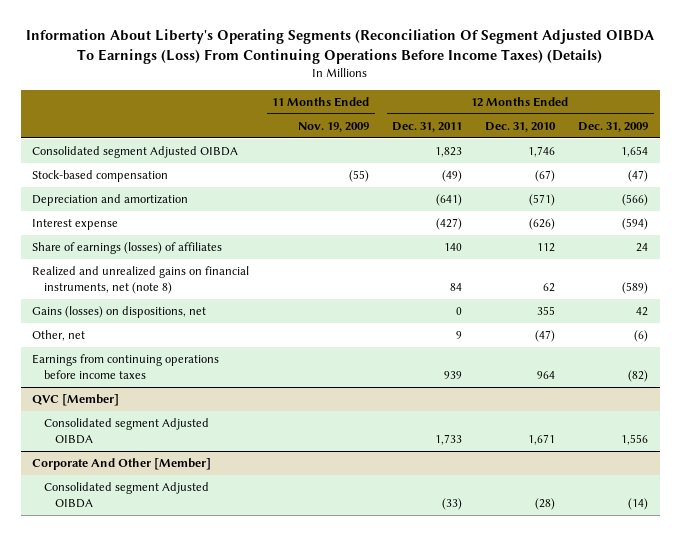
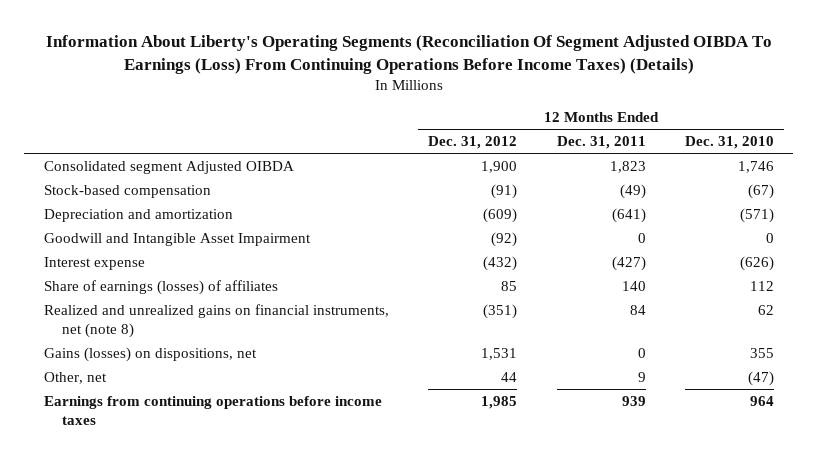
- | 11 Months Ended Nov. 19, 2009 | 12 Months Ended Dec. 31, 2011 | 12 Months Ended Dec. 31, 2010 | 12 Months Ended Dec. 31, 2009
+ | 12 Months Ended Dec. 31, 2012 | 12 Months Ended Dec. 31, 2011 | 12 Months Ended Dec. 31, 2010
+ Goodwill and Intangible Asset Impairment | (92) | 0 | 0
- QVC [Member]
- Consolidated segment Adjusted OIBDA | | 1,733 | 1,671 | 1,556
- Corporate And Other [Member]
- Consolidated segment Adjusted OIBDA | | (33) | (28) | (14)

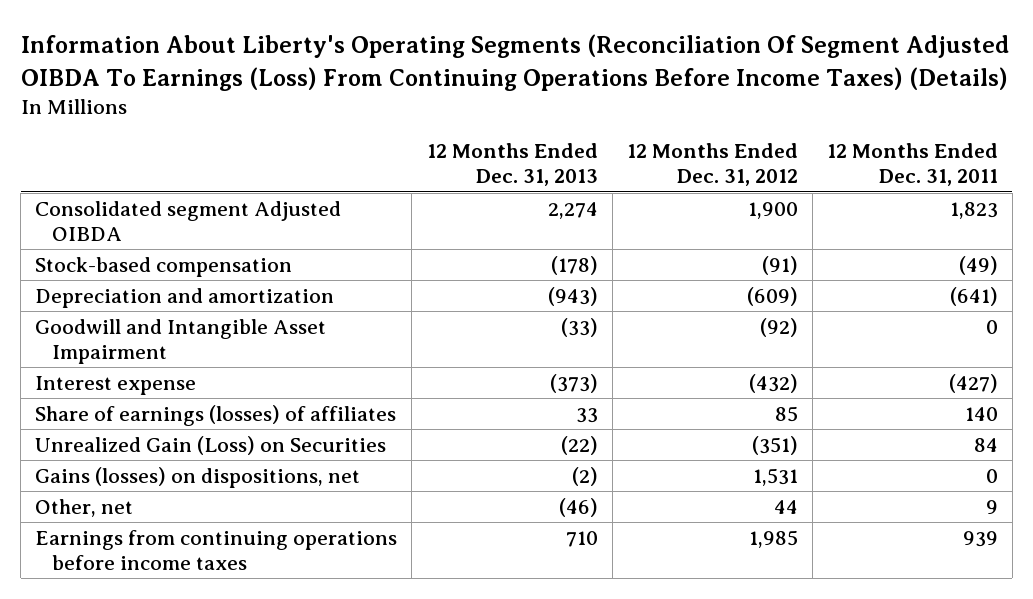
- | 12 Months Ended Dec. 31, 2012 | 12 Months Ended Dec. 31, 2011 | 12 Months Ended Dec. 31, 2010
+ | 12 Months Ended Dec. 31, 2013 | 12 Months Ended Dec. 31, 2012 | 12 Months Ended Dec. 31, 2011
- Realized and unrealized gains on financial instruments, net (note 8) | (351) | 84 | 62
+ Unrealized Gain (Loss) on Securities | (22) | (351) | 84

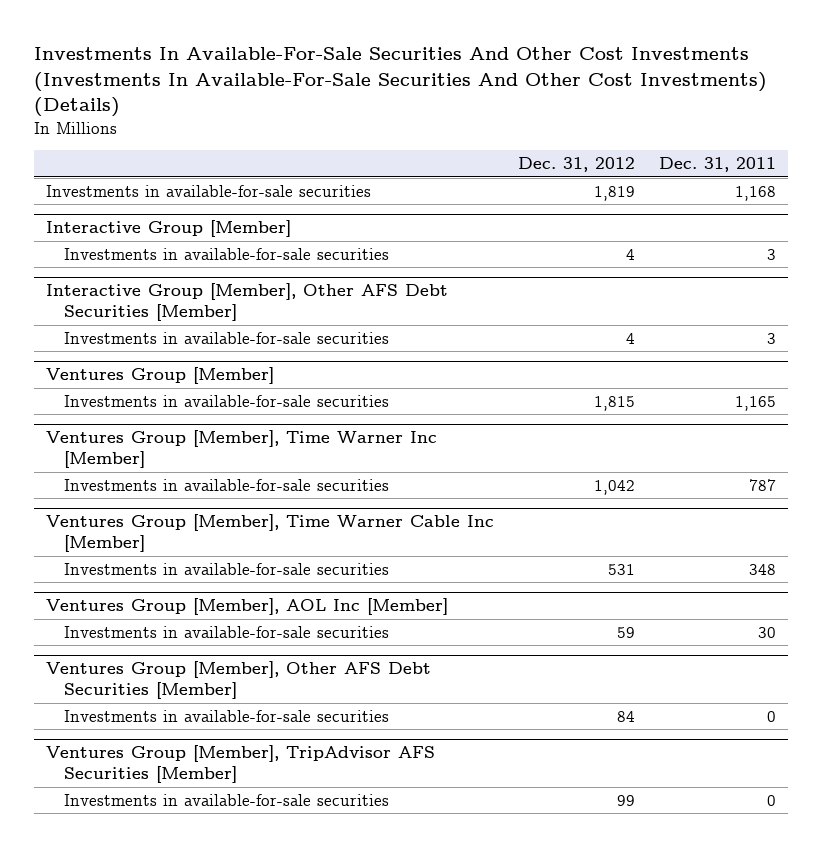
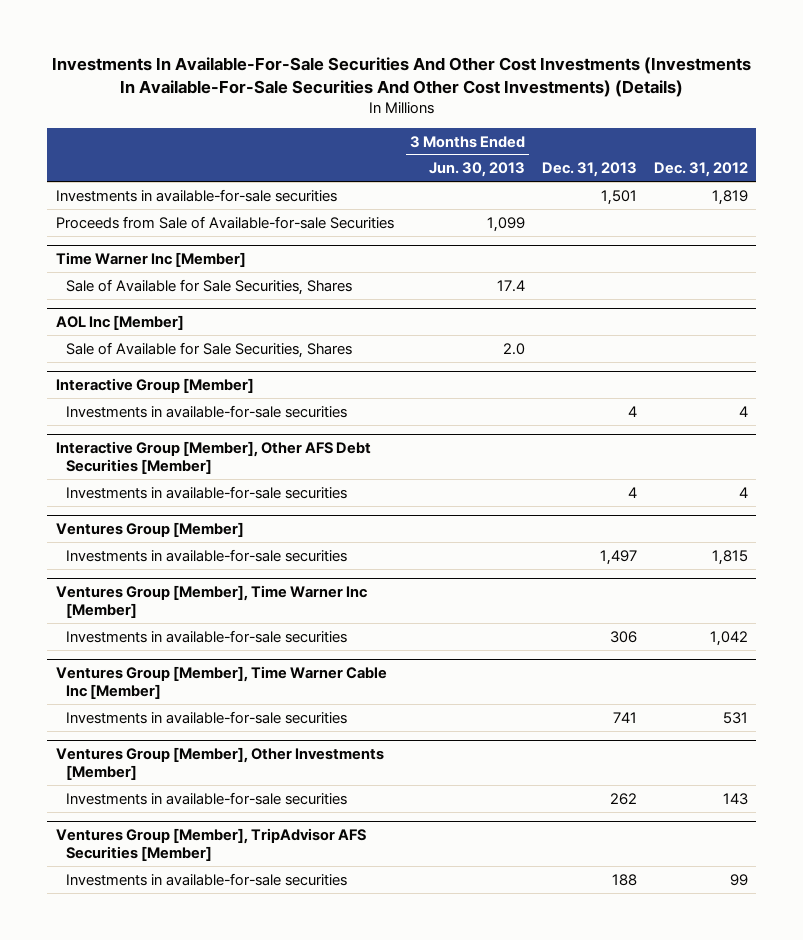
- | Dec. 31, 2012 | Dec. 31, 2011
+ | 3 Months Ended Jun. 30, 2013 | Dec. 31, 2013 | Dec. 31, 2012
+ Proceeds from Sale of Available-for-sale Securities | 1,099 | |
+ Time Warner Inc [Member]
+ Sale of Available for Sale Securities, Shares | 17.4 | |
+ AOL Inc [Member]
+ Sale of Available for Sale Securities, Shares | 2.0 | |
- Ventures Group [Member], AOL Inc [Member]
- Investments in available-for-sale securities | 59 | 30
- Ventures Group [Member], Other AFS Debt Securities [Member]
- Investments in available-for-sale securities | 84 | 0
+ Ventures Group [Member], Other Investments [Member]
+ Investments in available-for-sale securities | | 262 | 143

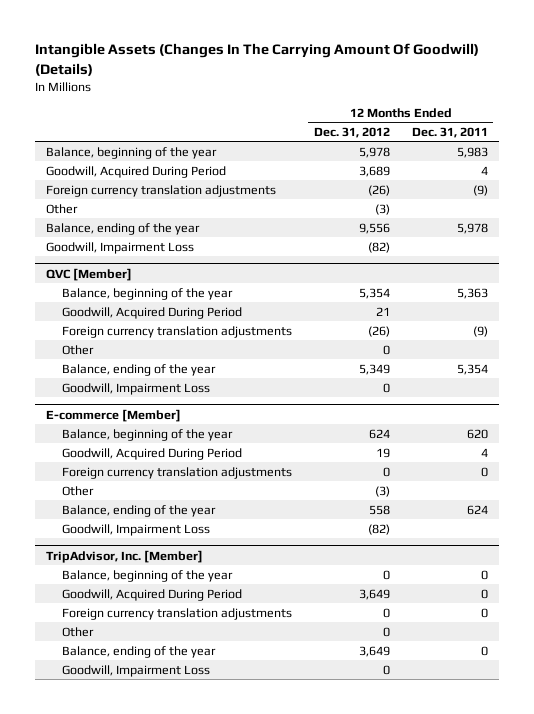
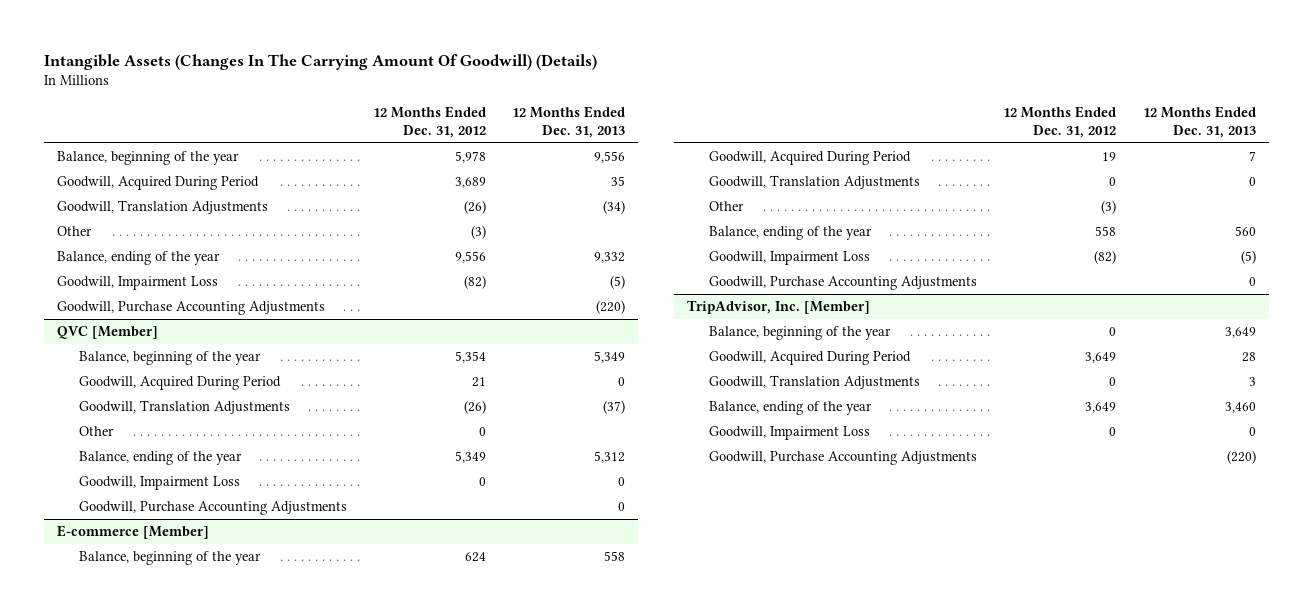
- | 12 Months Ended Dec. 31, 2012 | 12 Months Ended Dec. 31, 2011
+ | 12 Months Ended Dec. 31, 2012 | 12 Months Ended Dec. 31, 2013
- Foreign currency translation adjustments | (26) | (9)
+ Goodwill, Translation Adjustments | (26) | (34)
+ Goodwill, Purchase Accounting Adjustments | | (220)
@ QVC [Member]
- Foreign currency translation adjustments | (26) | (9)
+ Goodwill, Translation Adjustments | (26) | (37)
+ Goodwill, Purchase Accounting Adjustments | | 0
@ E-commerce [Member]
- Foreign currency translation adjustments | 0 | 0
+ Goodwill, Translation Adjustments | 0 | 0
+ Goodwill, Purchase Accounting Adjustments | | 0
@ TripAdvisor, Inc. [Member]
- Foreign currency translation adjustments | 0 | 0
- Other | 0 |
+ Goodwill, Translation Adjustments | 0 | 3
+ Goodwill, Purchase Accounting Adjustments | | (220)

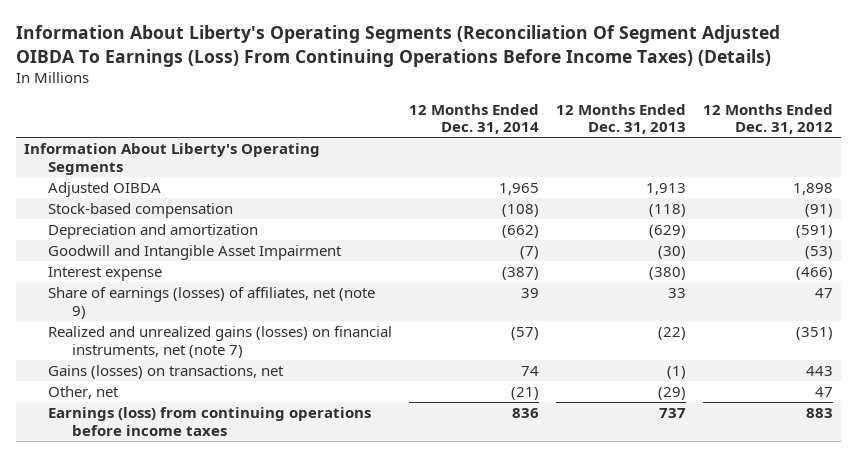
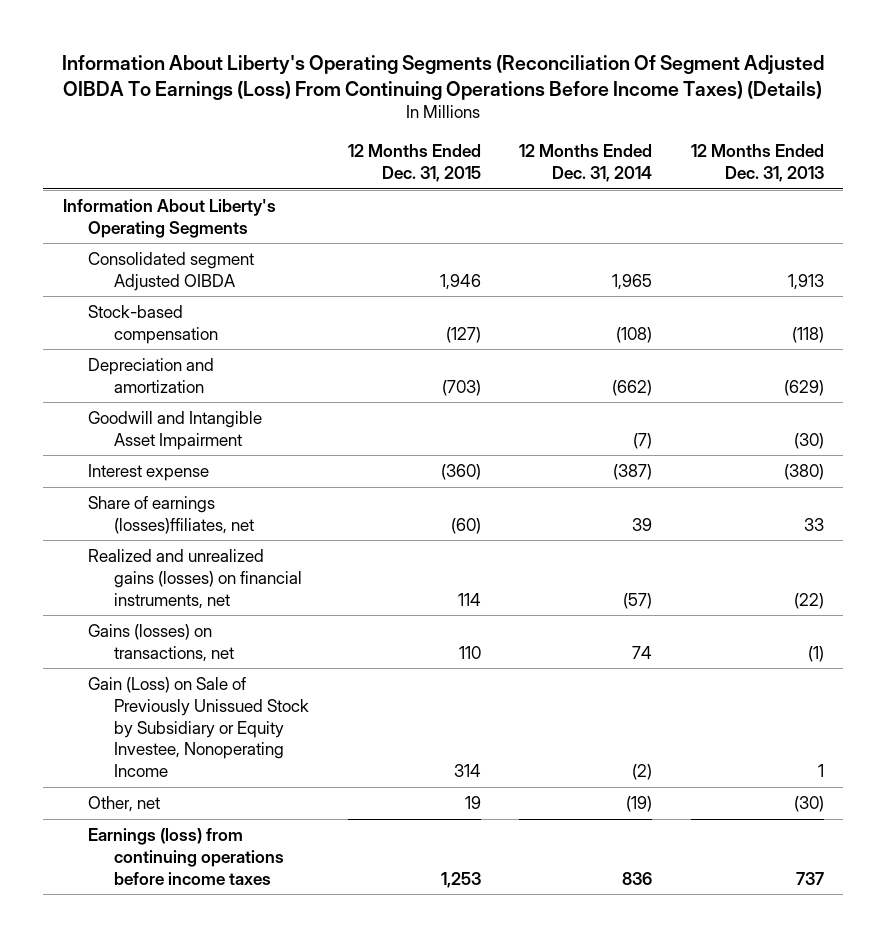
- | 12 Months Ended Dec. 31, 2014 | 12 Months Ended Dec. 31, 2013 | 12 Months Ended Dec. 31, 2012
+ | 12 Months Ended Dec. 31, 2015 | 12 Months Ended Dec. 31, 2014 | 12 Months Ended Dec. 31, 2013
- Adjusted OIBDA | 1,965 | 1,913 | 1,898
+ Consolidated segment Adjusted OIBDA | 1,946 | 1,965 | 1,913
- Share of earnings (losses) of affiliates, net (note 9) | 39 | 33 | 47
- Realized and unrealized gains (losses) on financial instruments, net (note 7) | (57) | (22) | (351)
+ Share of earnings (losses)ffiliates, net | (60) | 39 | 33
+ Realized and unrealized gains (losses) on financial instruments, net | 114 | (57) | (22)
- Other, net | (21) | (29) | 47
+ Gain (Loss) on Sale of Previously Unissued Stock by Subsidiary or Equity Investee, Nonoperating Income | 314 | (2) | 1
+ Other, net | 19 | (19) | (30)

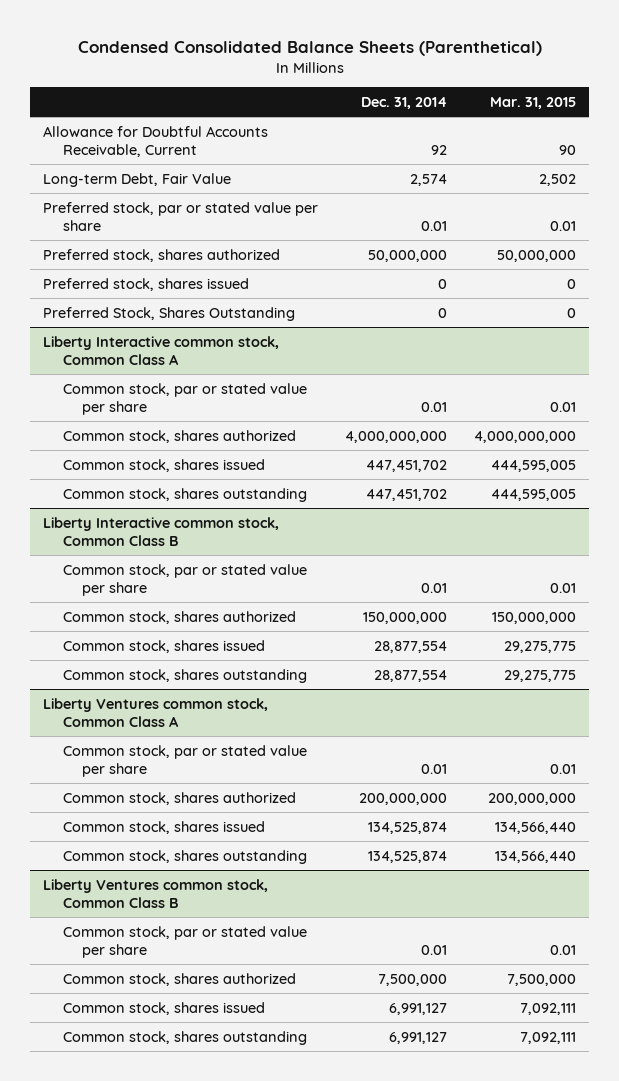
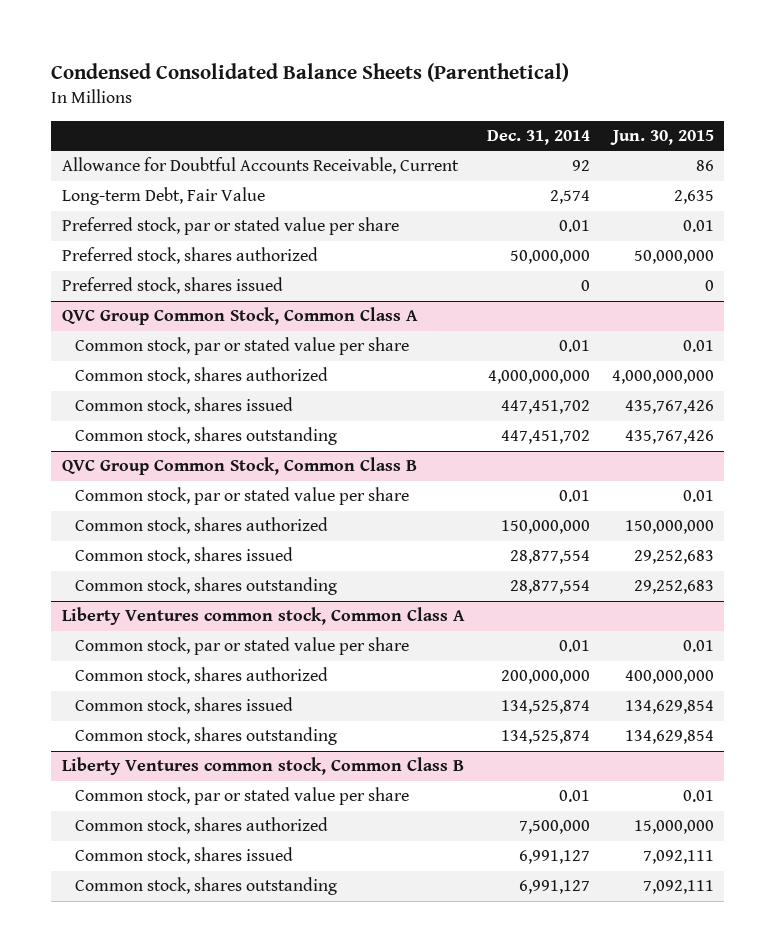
- | Dec. 31, 2014 | Mar. 31, 2015
+ | Dec. 31, 2014 | Jun. 30, 2015
- Preferred Stock, Shares Outstanding | 0 | 0
- Liberty Interactive common stock, Common Class A
+ QVC Group Common Stock, Common Class A
- Liberty Interactive common stock, Common Class B
+ QVC Group Common Stock, Common Class B

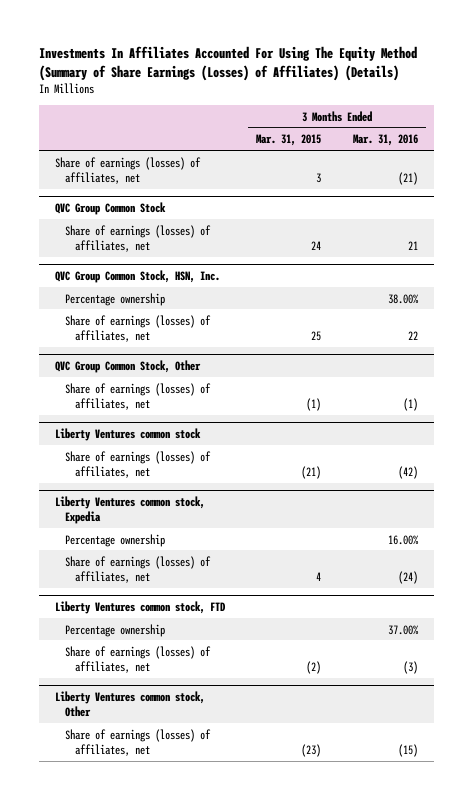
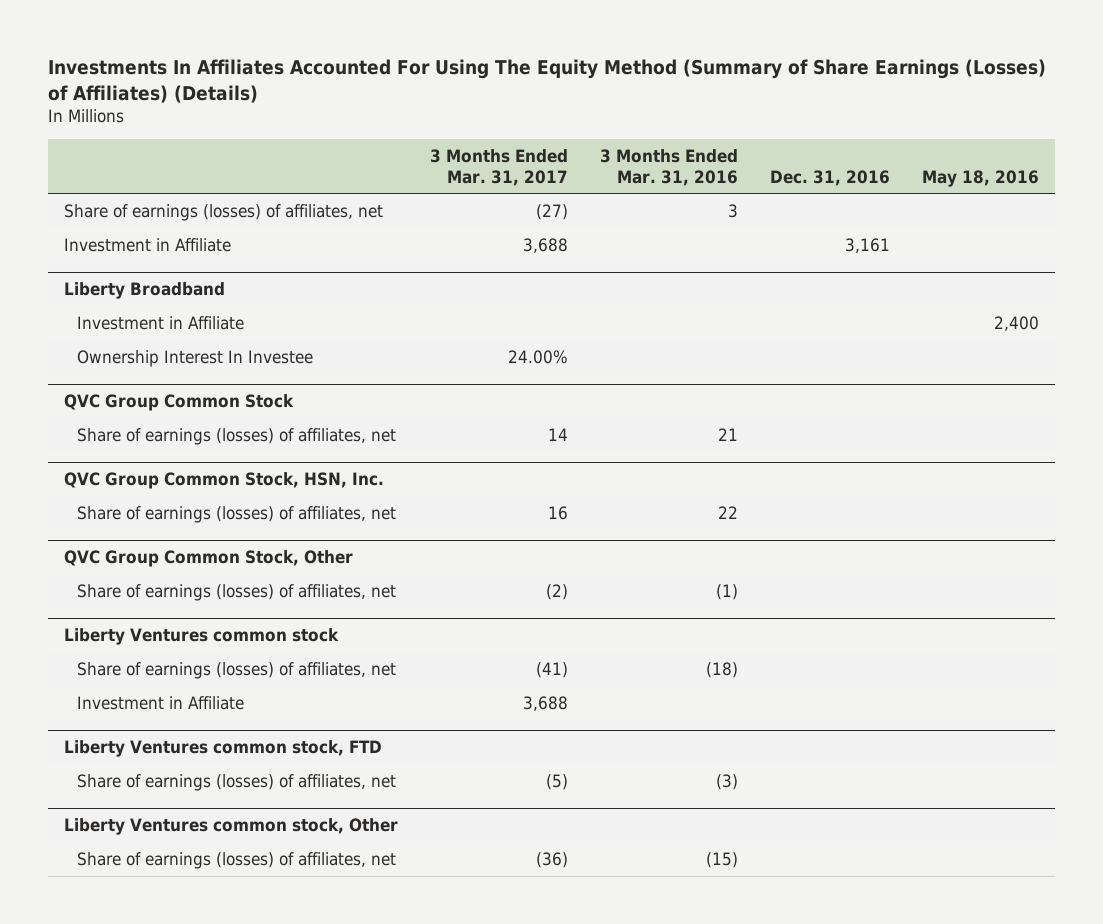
- | 3 Months Ended Mar. 31, 2015 | 3 Months Ended Mar. 31, 2016
+ | 3 Months Ended Mar. 31, 2017 | 3 Months Ended Mar. 31, 2016 | Dec. 31, 2016 | May 18, 2016
- Share of earnings (losses) of affiliates, net | 3 | (21)
+ Share of earnings (losses) of affiliates, net | (27) | 3 | |
+ Investment in Affiliate | 3,688 | | 3,161 |
+ Liberty Broadband
+ Investment in Affiliate | | | | 2,400
+ Ownership Interest In Investee | 24.00% | | |
@ QVC Group Common Stock, HSN, Inc.
- Percentage ownership | | 38.00%
@ Liberty Ventures common stock
- Share of earnings (losses) of affiliates, net | (21) | (42)
- Liberty Ventures common stock, Expedia
- Percentage ownership | | 16.00%
- Share of earnings (losses) of affiliates, net | 4 | (24)
@ Liberty Ventures common stock
+ Share of earnings (losses) of affiliates, net | (41) | (18) | |
+ Investment in Affiliate | 3,688 | | |
@ Liberty Ventures common stock, FTD
- Percentage ownership | | 37.00%

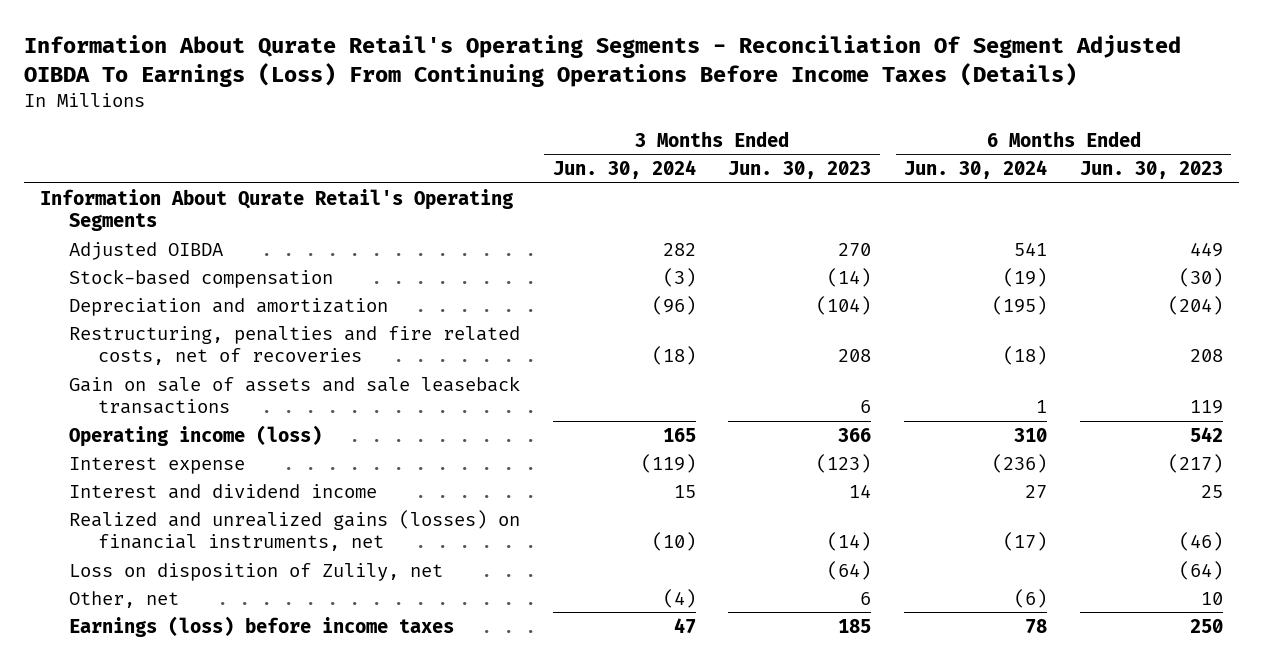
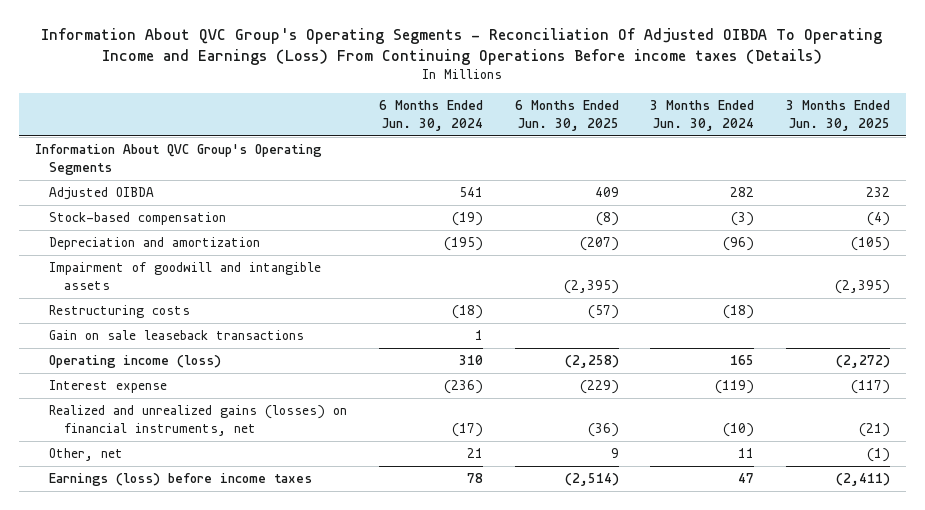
- Information About Qurate Retail's Operating Segments - Reconciliation Of Segment Adjusted OIBDA To Earnings (Loss) From Continuing Operations Before Income Taxes (Details)
+ Information About QVC Group's Operating Segments - Reconciliation Of Adjusted OIBDA To Operating Income and Earnings (Loss) From Continuing Operations Before income taxes (Details)
- | 3 Months Ended Jun. 30, 2024 | 3 Months Ended Jun. 30, 2023 | 6 Months Ended Jun. 30, 2024 | 6 Months Ended Jun. 30, 2023
+ | 6 Months Ended Jun. 30, 2024 | 6 Months Ended Jun. 30, 2025 | 3 Months Ended Jun. 30, 2024 | 3 Months Ended Jun. 30, 2025
- Information About Qurate Retail's Operating Segments
+ Information About QVC Group's Operating Segments
- Restructuring, penalties and fire related costs, net of recoveries | (18) | 208 | (18) | 208
- Gain on sale of assets and sale leaseback transactions | | 6 | 1 | 119
+ Impairment of goodwill and intangible assets | | (2,395) | | (2,395)
+ Restructuring costs | (18) | (57) | (18) |
+ Gain on sale leaseback transactions | 1 | | |
- Interest and dividend income | 15 | 14 | 27 | 25
- Loss on disposition of Zulily, net | | (64) | | (64)
- Other, net | (4) | 6 | (6) | 10
+ Other, net | 21 | 9 | 11 | (1)

